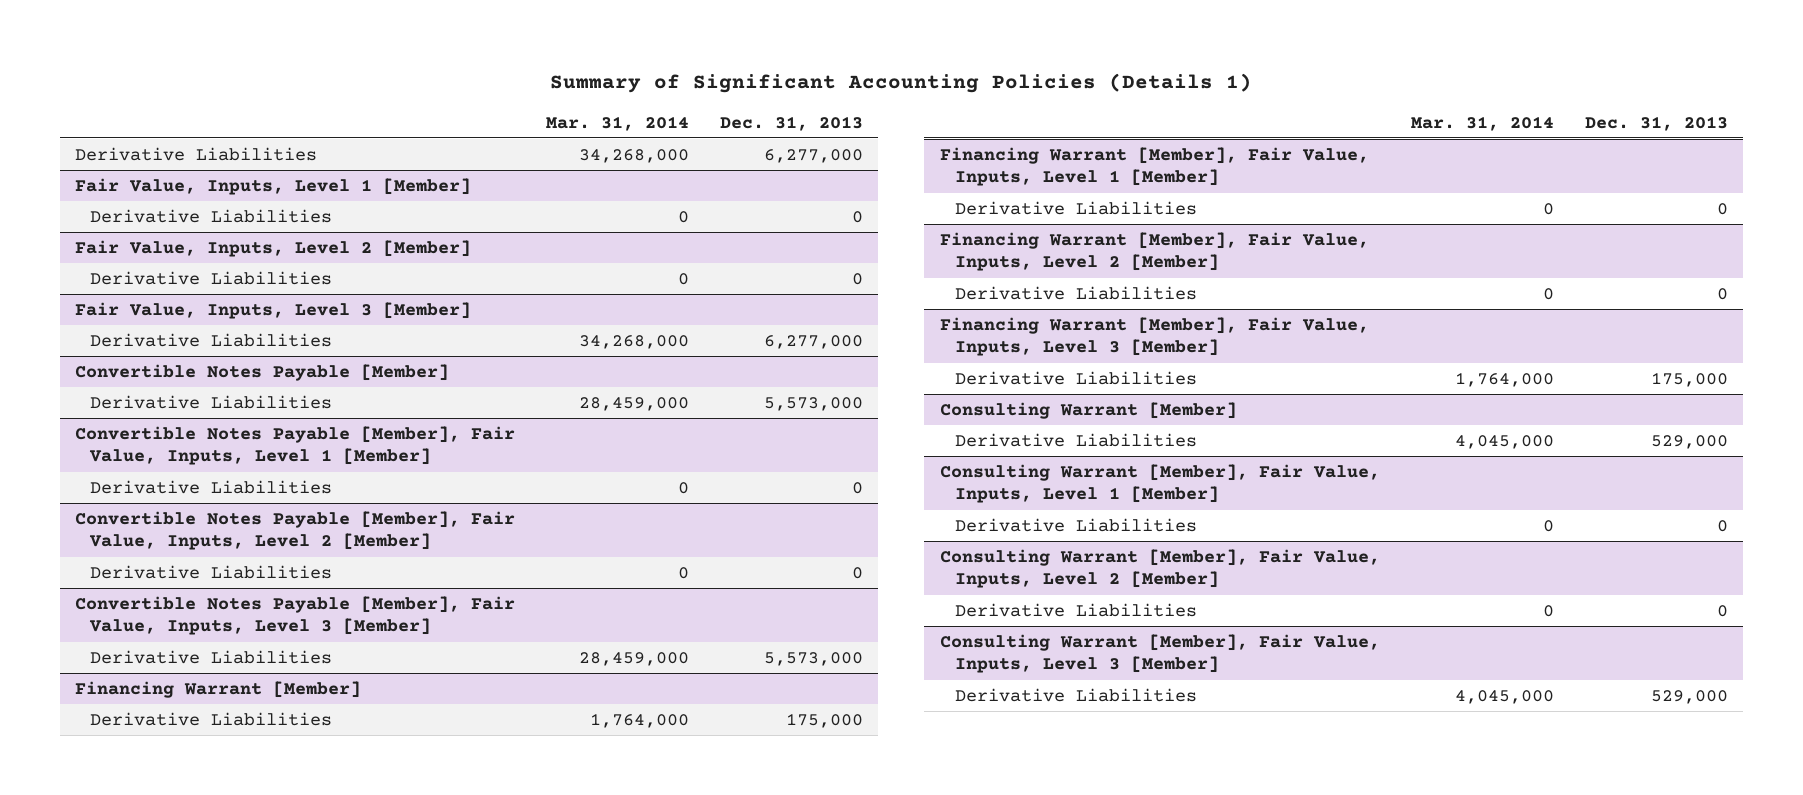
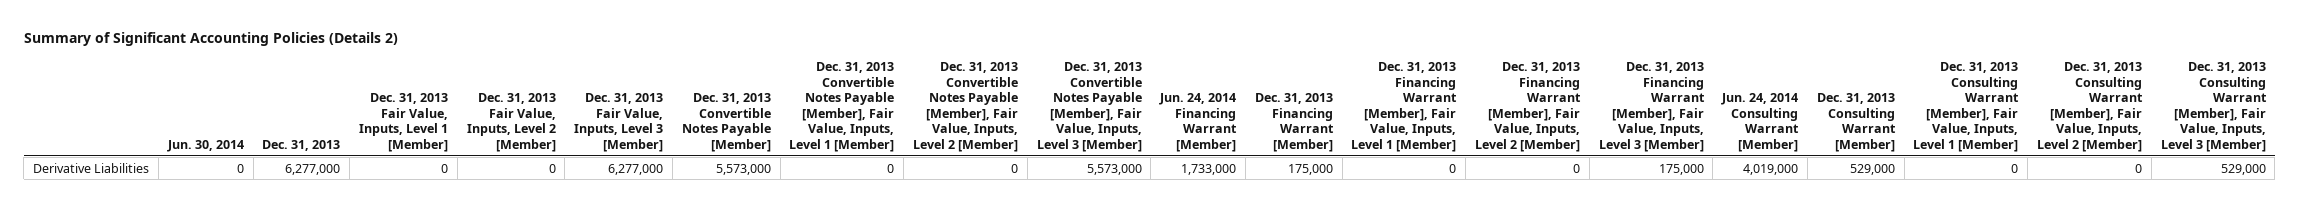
- Summary of Significant Accounting Policies (Details 1)
+ Summary of Significant Accounting Policies (Details 2)
- | Mar. 31, 2014 | Dec. 31, 2013
+ | Jun. 30, 2014 | Dec. 31, 2013 | Dec. 31, 2013 Fair Value, Inputs, Level 1 [Member] | Dec. 31, 2013 Fair Value, Inputs, Level 2 [Member] | Dec. 31, 2013 Fair Value, Inputs, Level 3 [Member] | Dec. 31, 2013 Convertible Notes Payable [Member] | Dec. 31, 2013 Convertible Notes Payable [Member], Fair Value, Inputs, Level 1 [Member] | Dec. 31, 2013 Convertible Notes Payable [Member], Fair Value, Inputs, Level 2 [Member] | Dec. 31, 2013 Convertible Notes Payable [Member], Fair Value, Inputs, Level 3 [Member] | Jun. 24, 2014 Financing Warrant [Member] | Dec. 31, 2013 Financing Warrant [Member] | Dec. 31, 2013 Financing Warrant [Member], Fair Value, Inputs, Level 1 [Member] | Dec. 31, 2013 Financing Warrant [Member], Fair Value, Inputs, Level 2 [Member] | Dec. 31, 2013 Financing Warrant [Member], Fair Value, Inputs, Level 3 [Member] | Jun. 24, 2014 Consulting Warrant [Member] | Dec. 31, 2013 Consulting Warrant [Member] | Dec. 31, 2013 Consulting Warrant [Member], Fair Value, Inputs, Level 1 [Member] | Dec. 31, 2013 Consulting Warrant [Member], Fair Value, Inputs, Level 2 [Member] | Dec. 31, 2013 Consulting Warrant [Member], Fair Value, Inputs, Level 3 [Member]
- Fair Value, Inputs, Level 1 [Member]
- Derivative Liabilities | 0 | 0
- Fair Value, Inputs, Level 2 [Member]
- Derivative Liabilities | 0 | 0
- Fair Value, Inputs, Level 3 [Member]
- Derivative Liabilities | 34,268,000 | 6,277,000
- Convertible Notes Payable [Member]
- Derivative Liabilities | 28,459,000 | 5,573,000
- Convertible Notes Payable [Member], Fair Value, Inputs, Level 1 [Member]
- Derivative Liabilities | 0 | 0
- Convertible Notes Payable [Member], Fair Value, Inputs, Level 2 [Member]
- Derivative Liabilities | 0 | 0
- Convertible Notes Payable [Member], Fair Value, Inputs, Level 3 [Member]
- Derivative Liabilities | 28,459,000 | 5,573,000
- Financing Warrant [Member]
- Derivative Liabilities | 1,764,000 | 175,000
- Financing Warrant [Member], Fair Value, Inputs, Level 1 [Member]
- Derivative Liabilities | 0 | 0
- Financing Warrant [Member], Fair Value, Inputs, Level 2 [Member]
- Derivative Liabilities | 0 | 0
- Financing Warrant [Member], Fair Value, Inputs, Level 3 [Member]
- Derivative Liabilities | 1,764,000 | 175,000
- Consulting Warrant [Member]
- Derivative Liabilities | 4,045,000 | 529,000
- Consulting Warrant [Member], Fair Value, Inputs, Level 1 [Member]
- Derivative Liabilities | 0 | 0
- Consulting Warrant [Member], Fair Value, Inputs, Level 2 [Member]
- Derivative Liabilities | 0 | 0
- Consulting Warrant [Member], Fair Value, Inputs, Level 3 [Member]
- Derivative Liabilities | 4,045,000 | 529,000

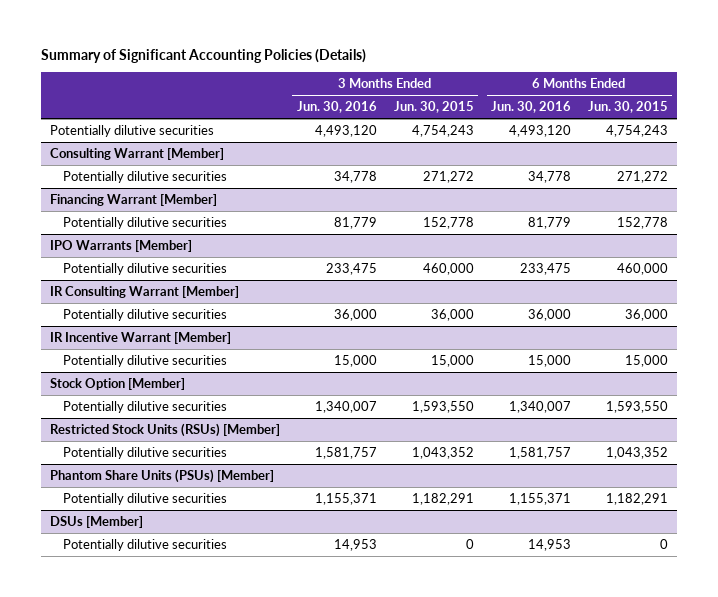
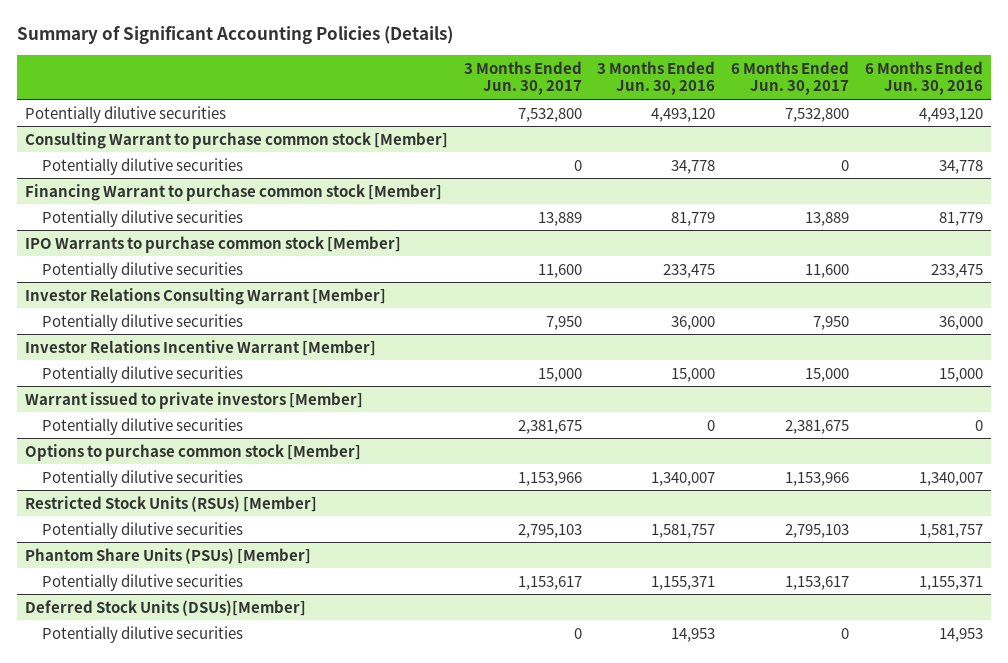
- | 3 Months Ended Jun. 30, 2016 | 3 Months Ended Jun. 30, 2015 | 6 Months Ended Jun. 30, 2016 | 6 Months Ended Jun. 30, 2015
+ | 3 Months Ended Jun. 30, 2017 | 3 Months Ended Jun. 30, 2016 | 6 Months Ended Jun. 30, 2017 | 6 Months Ended Jun. 30, 2016
- Consulting Warrant [Member]
+ Consulting Warrant to purchase common stock [Member]
- Financing Warrant [Member]
+ Financing Warrant to purchase common stock [Member]
- IPO Warrants [Member]
+ IPO Warrants to purchase common stock [Member]
- IR Consulting Warrant [Member]
+ Investor Relations Consulting Warrant [Member]
- IR Incentive Warrant [Member]
+ Investor Relations Incentive Warrant [Member]
- Stock Option [Member]
+ Warrant issued to private investors [Member]
+ Potentially dilutive securities | 2,381,675 | 0 | 2,381,675 | 0
+ Options to purchase common stock [Member]
- DSUs [Member]
+ Deferred Stock Units (DSUs)[Member]

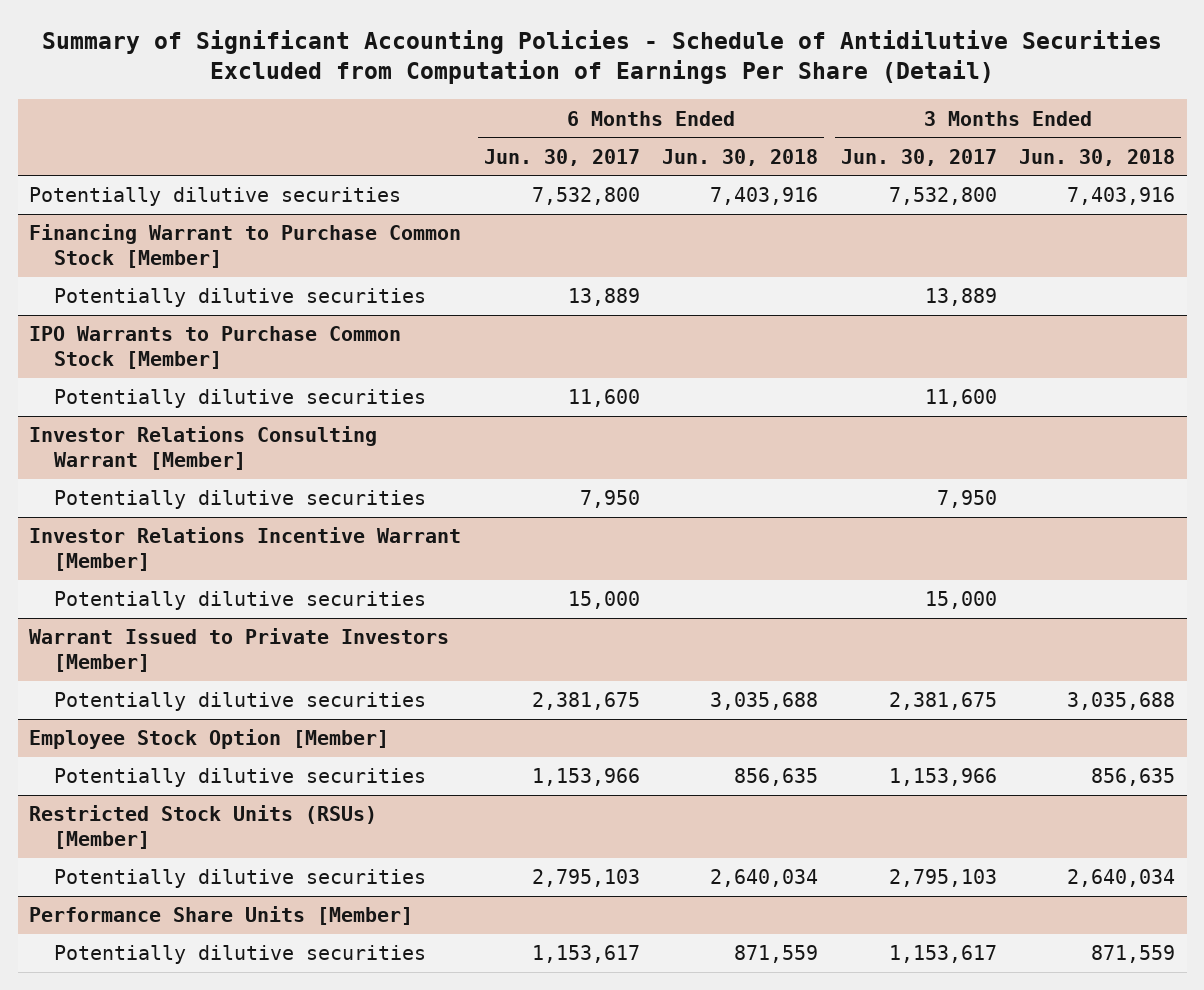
- Summary of Significant Accounting Policies (Details)
+ Summary of Significant Accounting Policies - Schedule of Antidilutive Securities Excluded from Computation of Earnings Per Share (Detail)
- | 3 Months Ended Jun. 30, 2017 | 3 Months Ended Jun. 30, 2016 | 6 Months Ended Jun. 30, 2017 | 6 Months Ended Jun. 30, 2016
+ | 6 Months Ended Jun. 30, 2017 | 6 Months Ended Jun. 30, 2018 | 3 Months Ended Jun. 30, 2017 | 3 Months Ended Jun. 30, 2018
- Consulting Warrant to purchase common stock [Member]
- Potentially dilutive securities | 0 | 34,778 | 0 | 34,778
- Financing Warrant to purchase common stock [Member]
+ Financing Warrant to Purchase Common Stock [Member]
- IPO Warrants to purchase common stock [Member]
+ IPO Warrants to Purchase Common Stock [Member]
- Warrant issued to private investors [Member]
+ Warrant Issued to Private Investors [Member]
- Options to purchase common stock [Member]
+ Employee Stock Option [Member]
- Phantom Share Units (PSUs) [Member]
+ Performance Share Units [Member]
- Deferred Stock Units (DSUs)[Member]
- Potentially dilutive securities | 0 | 14,953 | 0 | 14,953

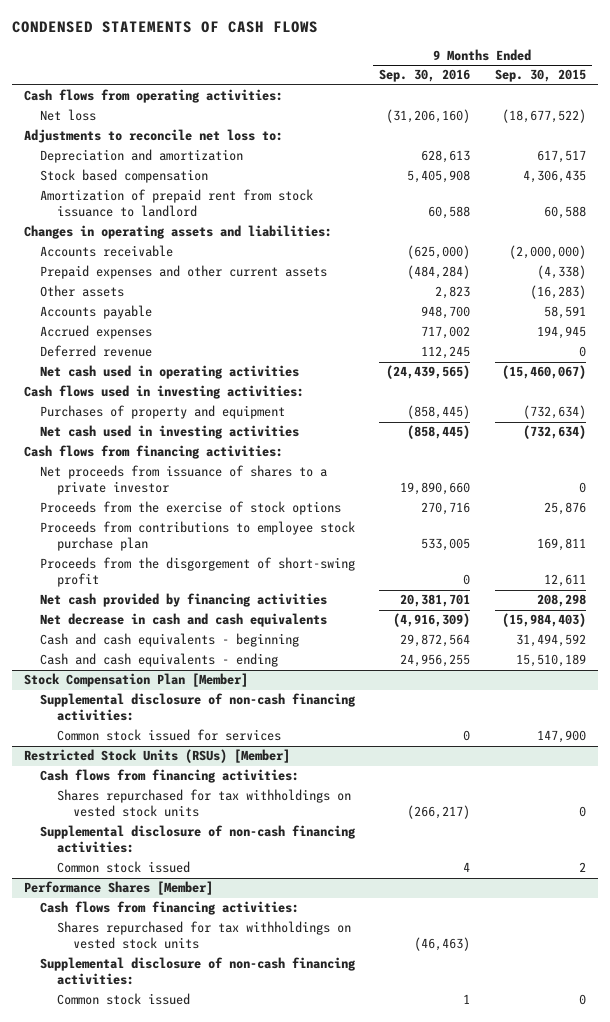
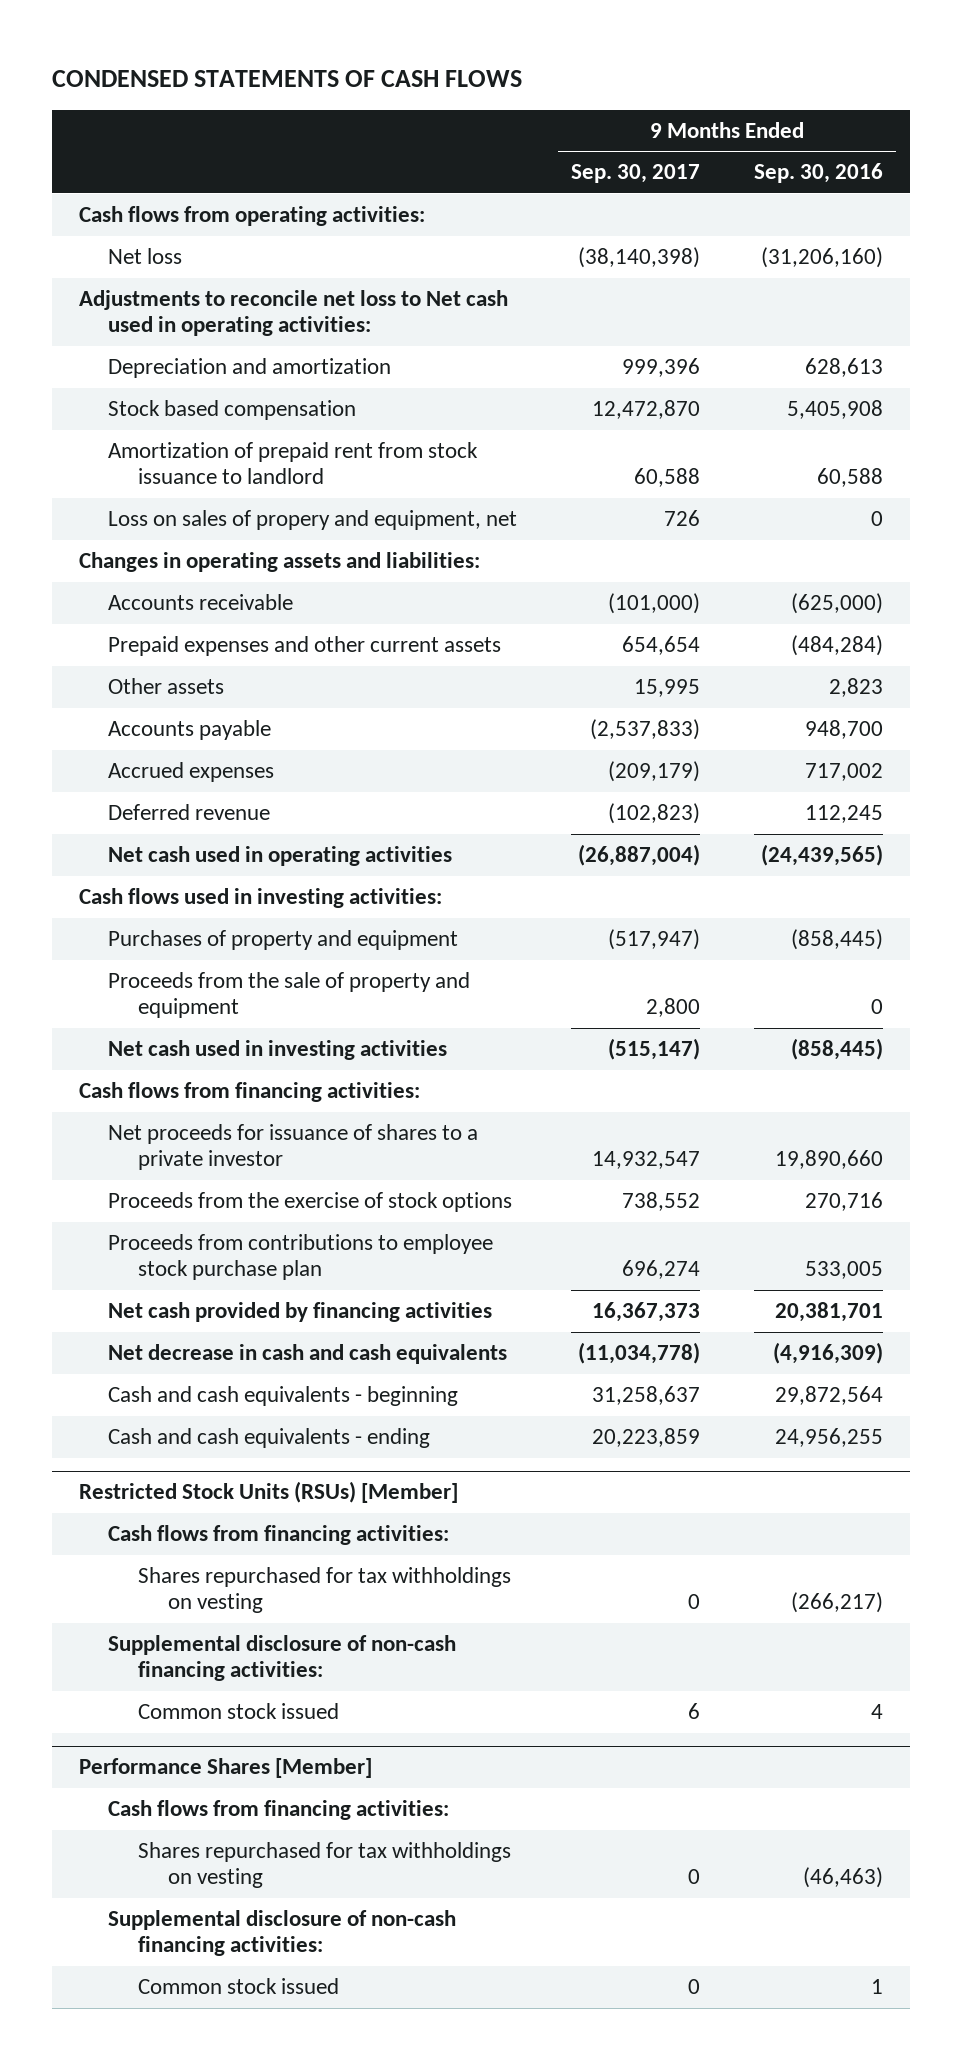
- | 9 Months Ended Sep. 30, 2016 | 9 Months Ended Sep. 30, 2015
+ | 9 Months Ended Sep. 30, 2017 | 9 Months Ended Sep. 30, 2016
- Adjustments to reconcile net loss to:
+ Adjustments to reconcile net loss to Net cash used in operating activities:
+ Loss on sales of propery and equipment, net | 726 | 0
+ Proceeds from the sale of property and equipment | 2,800 | 0
- Net proceeds from issuance of shares to a private investor | 19,890,660 | 0
+ Net proceeds for issuance of shares to a private investor | 14,932,547 | 19,890,660
- Proceeds from the disgorgement of short-swing profit | 0 | 12,611
- Stock Compensation Plan [Member]
- Supplemental disclosure of non-cash financing activities:
- Common stock issued for services | 0 | 147,900
@ Restricted Stock Units (RSUs) [Member]
- Shares repurchased for tax withholdings on vested stock units | (266,217) | 0
+ Shares repurchased for tax withholdings on vesting | 0 | (266,217)
@ Performance Shares [Member]
- Shares repurchased for tax withholdings on vested stock units | (46,463) |
+ Shares repurchased for tax withholdings on vesting | 0 | (46,463)

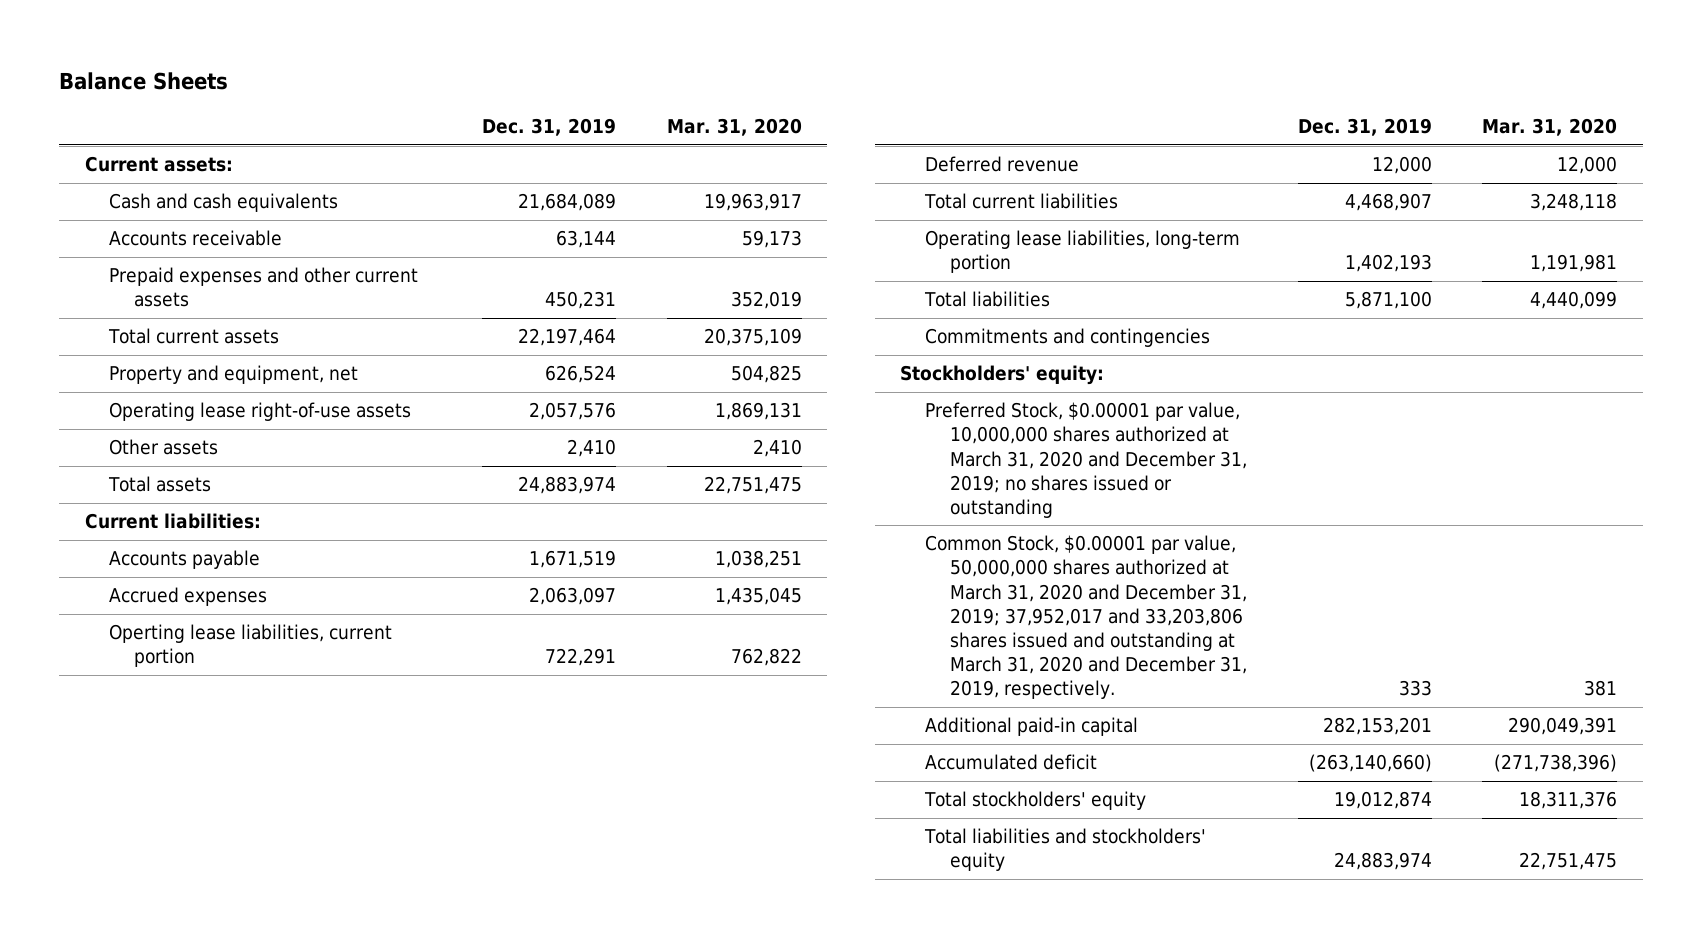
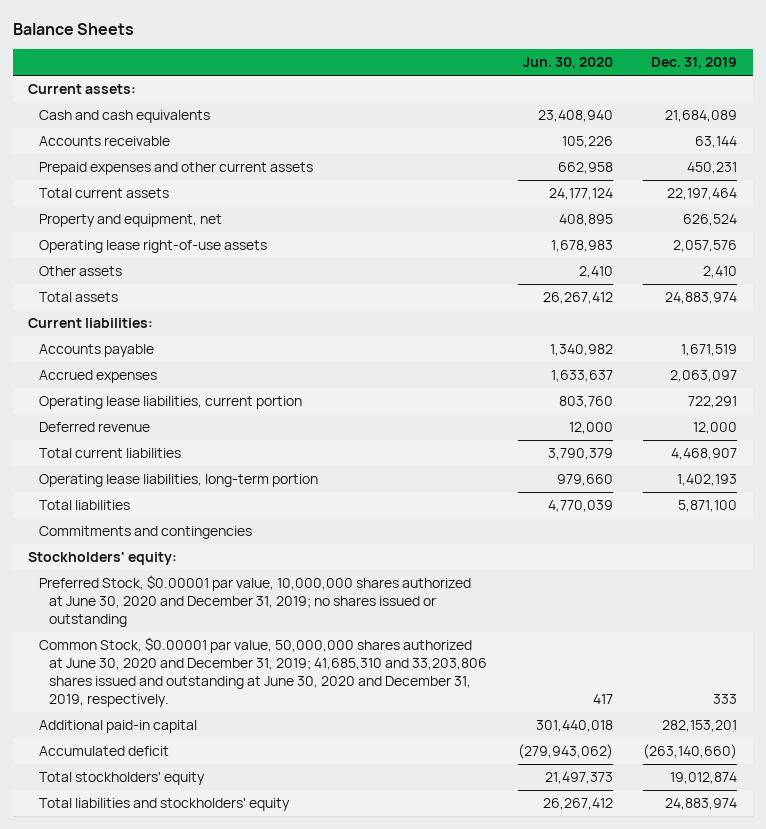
- | Dec. 31, 2019 | Mar. 31, 2020
+ | Jun. 30, 2020 | Dec. 31, 2019
- Operting lease liabilities, current portion | 722,291 | 762,822
+ Operating lease liabilities, current portion | 803,760 | 722,291
- Preferred Stock, $0.00001 par value, 10,000,000 shares authorized at March 31, 2020 and December 31, 2019; no shares issued or outstanding
- Common Stock, $0.00001 par value, 50,000,000 shares authorized at March 31, 2020 and December 31, 2019; 37,952,017 and 33,203,806 shares issued and outstanding at March 31, 2020 and December 31, 2019, respectively. | 333 | 381
+ Preferred Stock, $0.00001 par value, 10,000,000 shares authorized at June 30, 2020 and December 31, 2019; no shares issued or outstanding
+ Common Stock, $0.00001 par value, 50,000,000 shares authorized at June 30, 2020 and December 31, 2019; 41,685,310 and 33,203,806 shares issued and outstanding at June 30, 2020 and December 31, 2019, respectively. | 417 | 333

